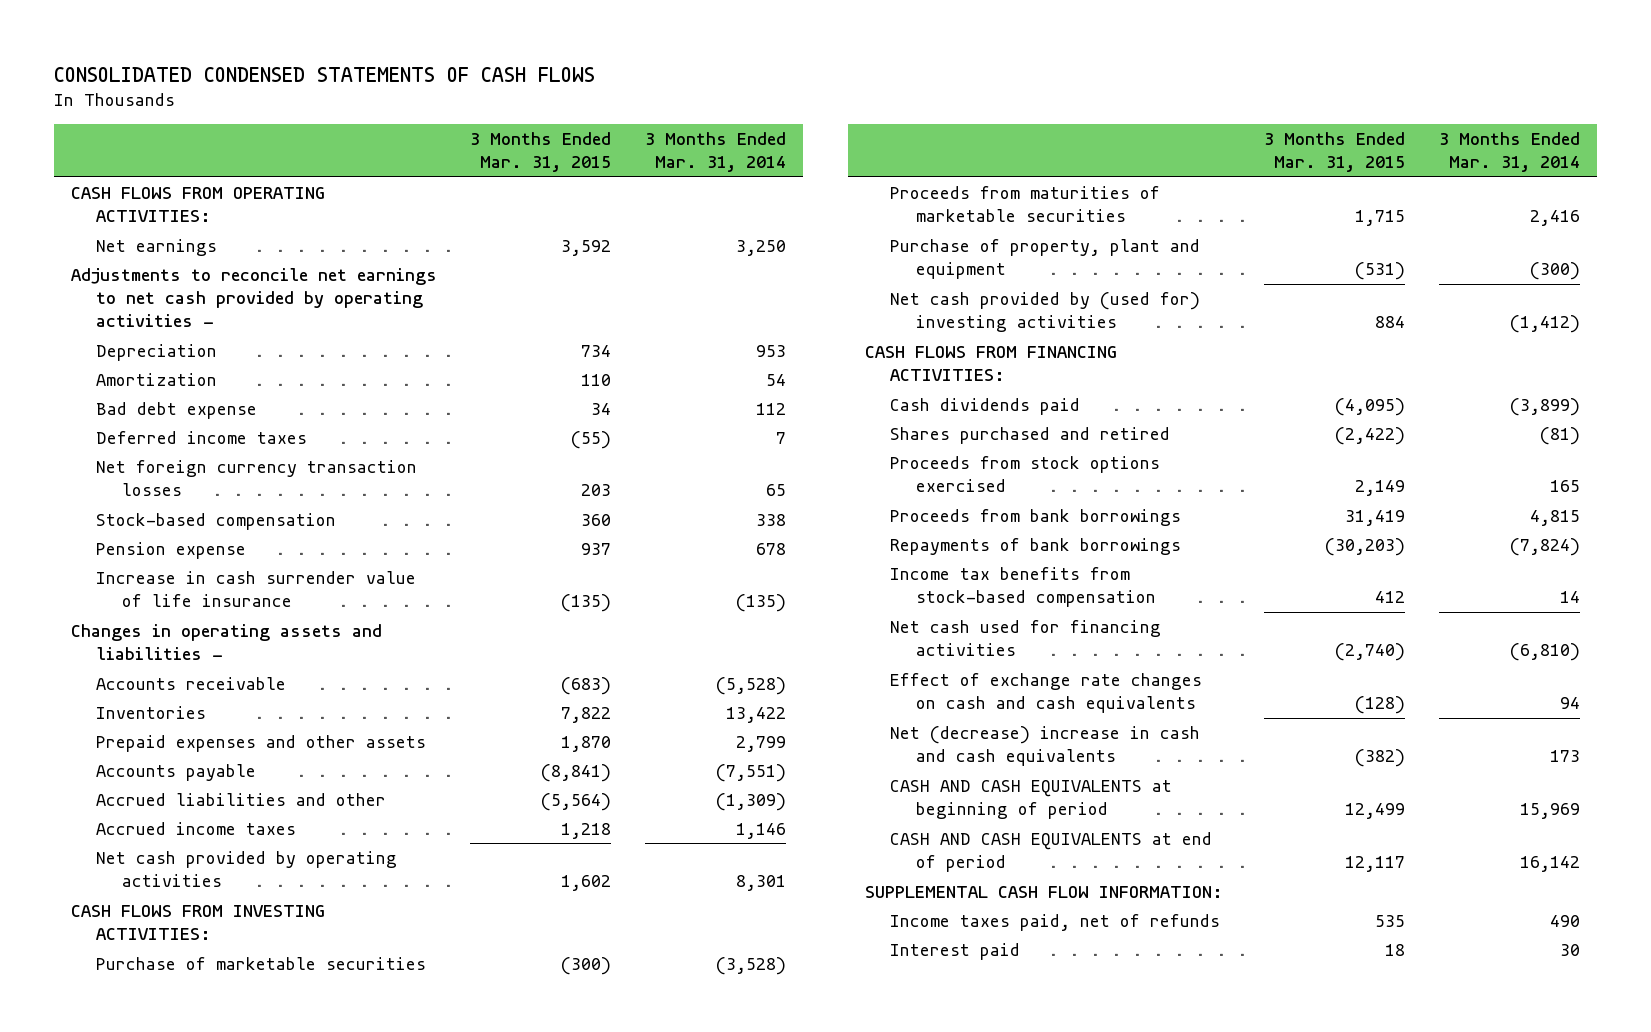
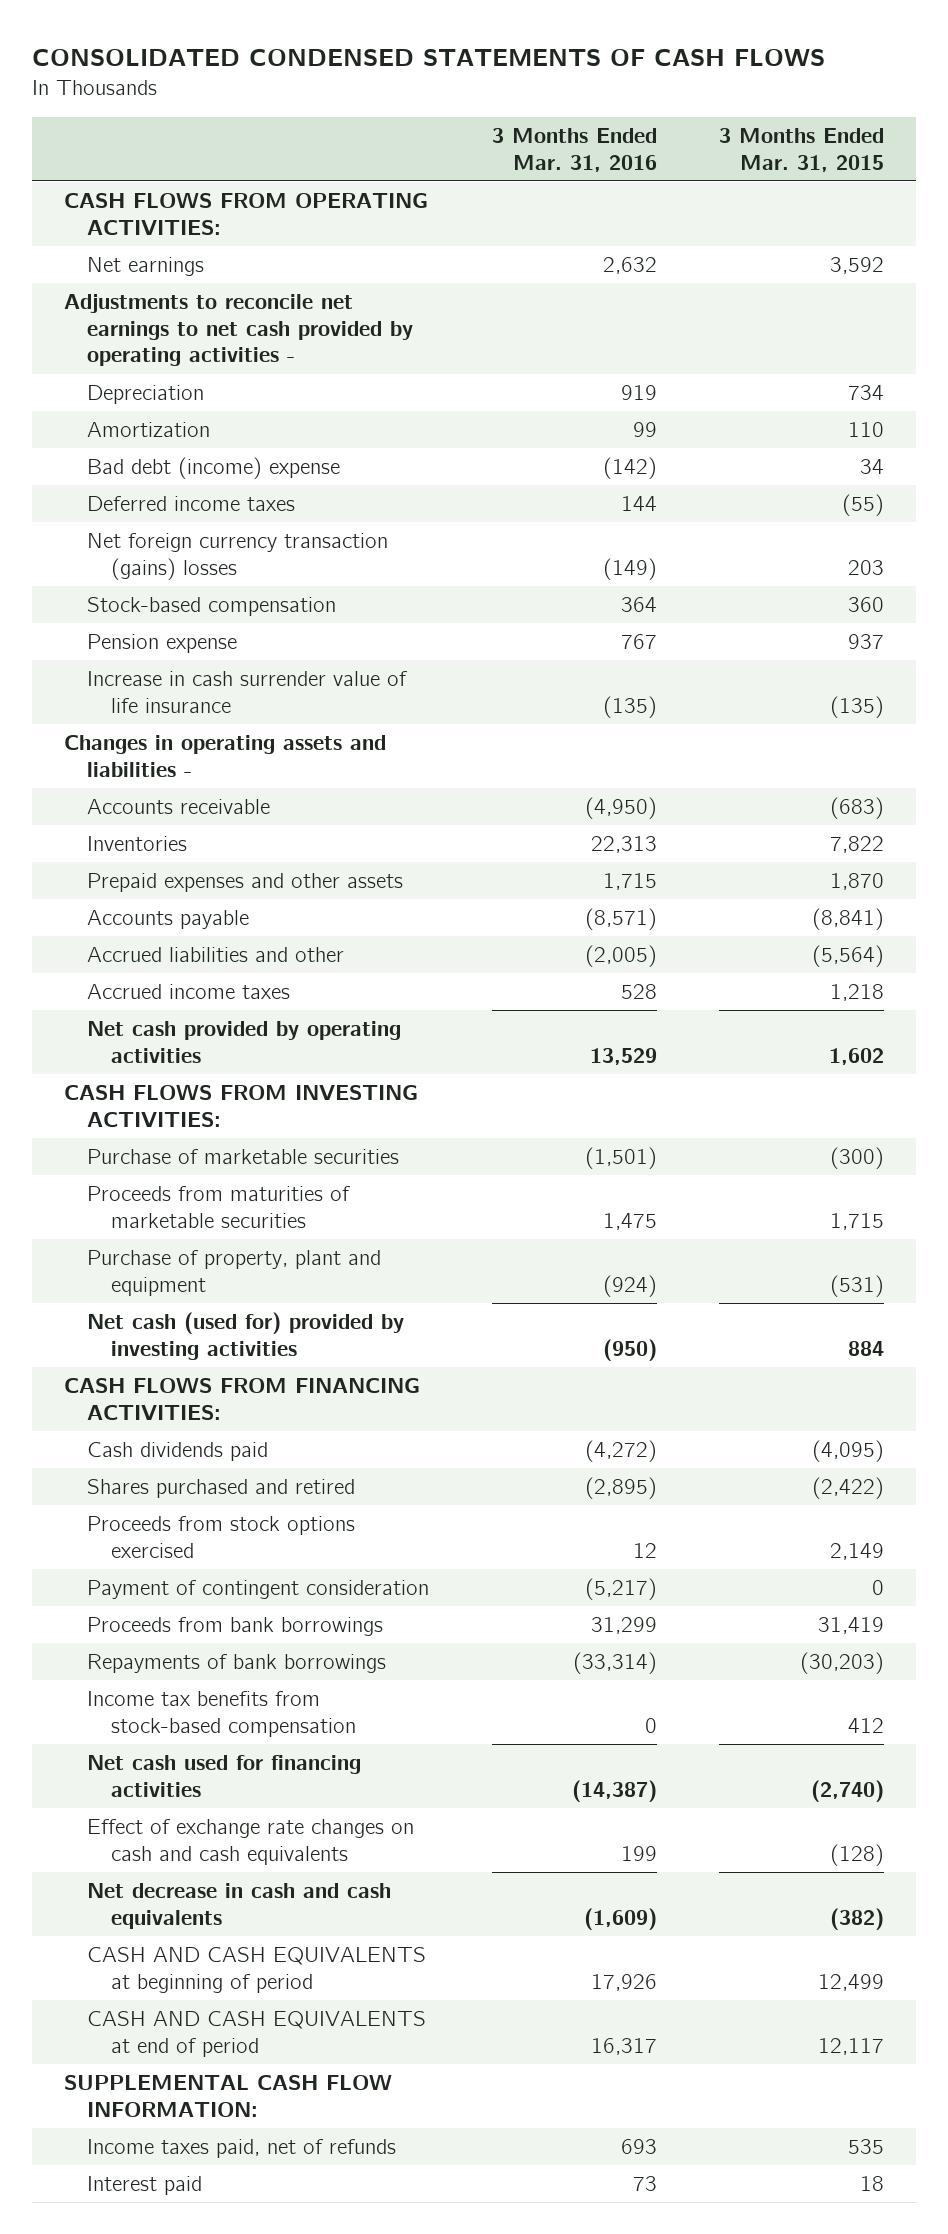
- | 3 Months Ended Mar. 31, 2015 | 3 Months Ended Mar. 31, 2014
+ | 3 Months Ended Mar. 31, 2016 | 3 Months Ended Mar. 31, 2015
- Bad debt expense | 34 | 112
+ Bad debt (income) expense | (142) | 34
- Net foreign currency transaction losses | 203 | 65
+ Net foreign currency transaction (gains) losses | (149) | 203
- Net cash provided by (used for) investing activities | 884 | (1,412)
+ Net cash (used for) provided by investing activities | (950) | 884
+ Payment of contingent consideration | (5,217) | 0
- Net (decrease) increase in cash and cash equivalents | (382) | 173
+ Net decrease in cash and cash equivalents | (1,609) | (382)

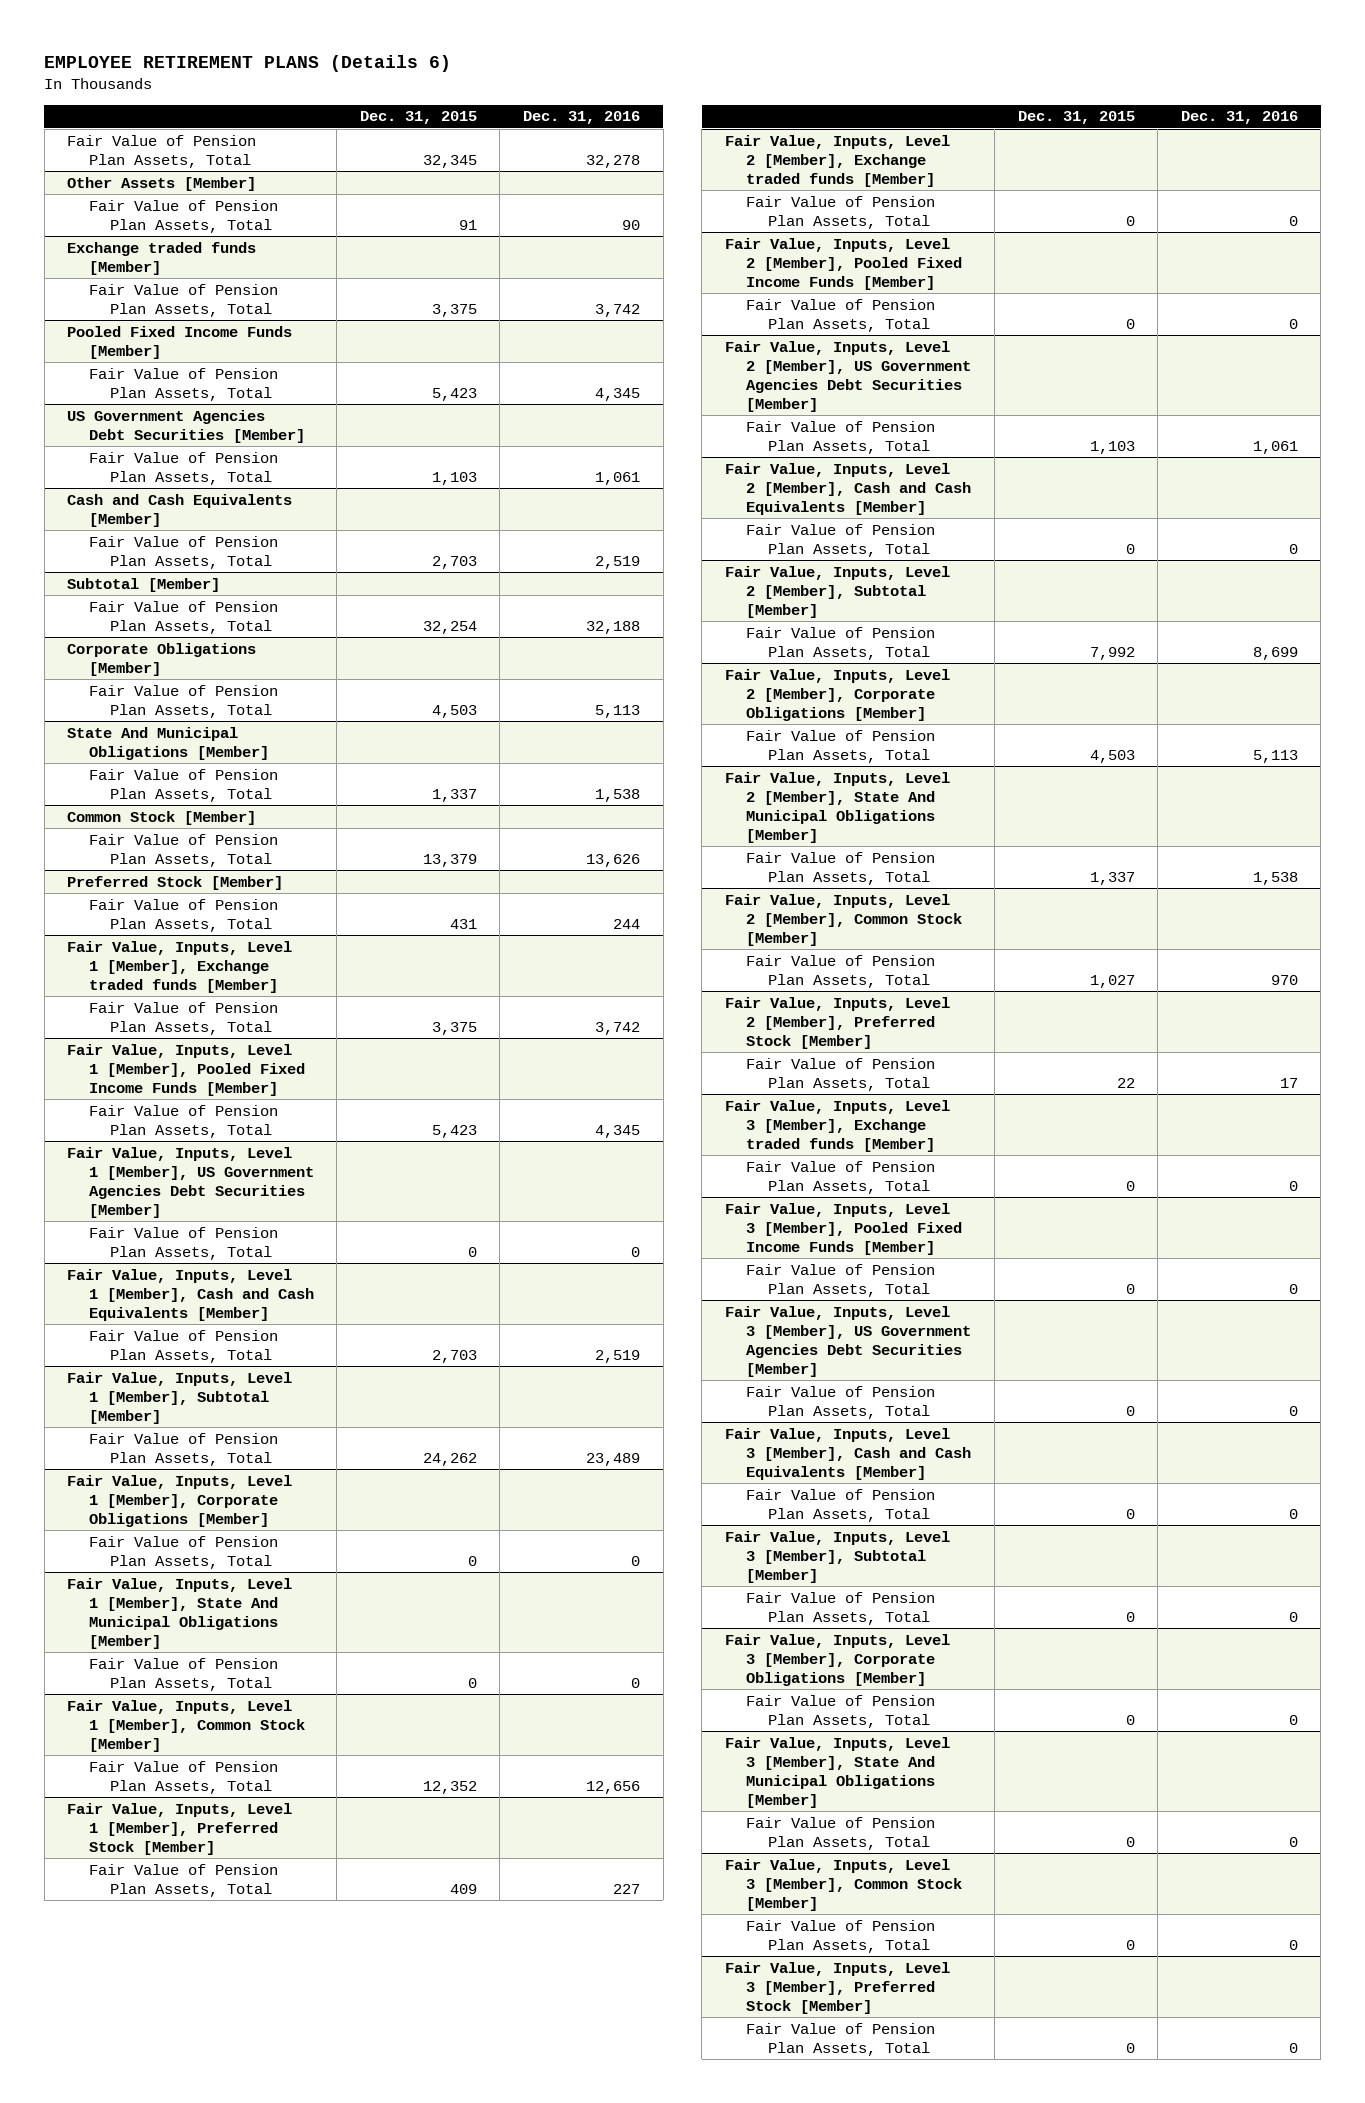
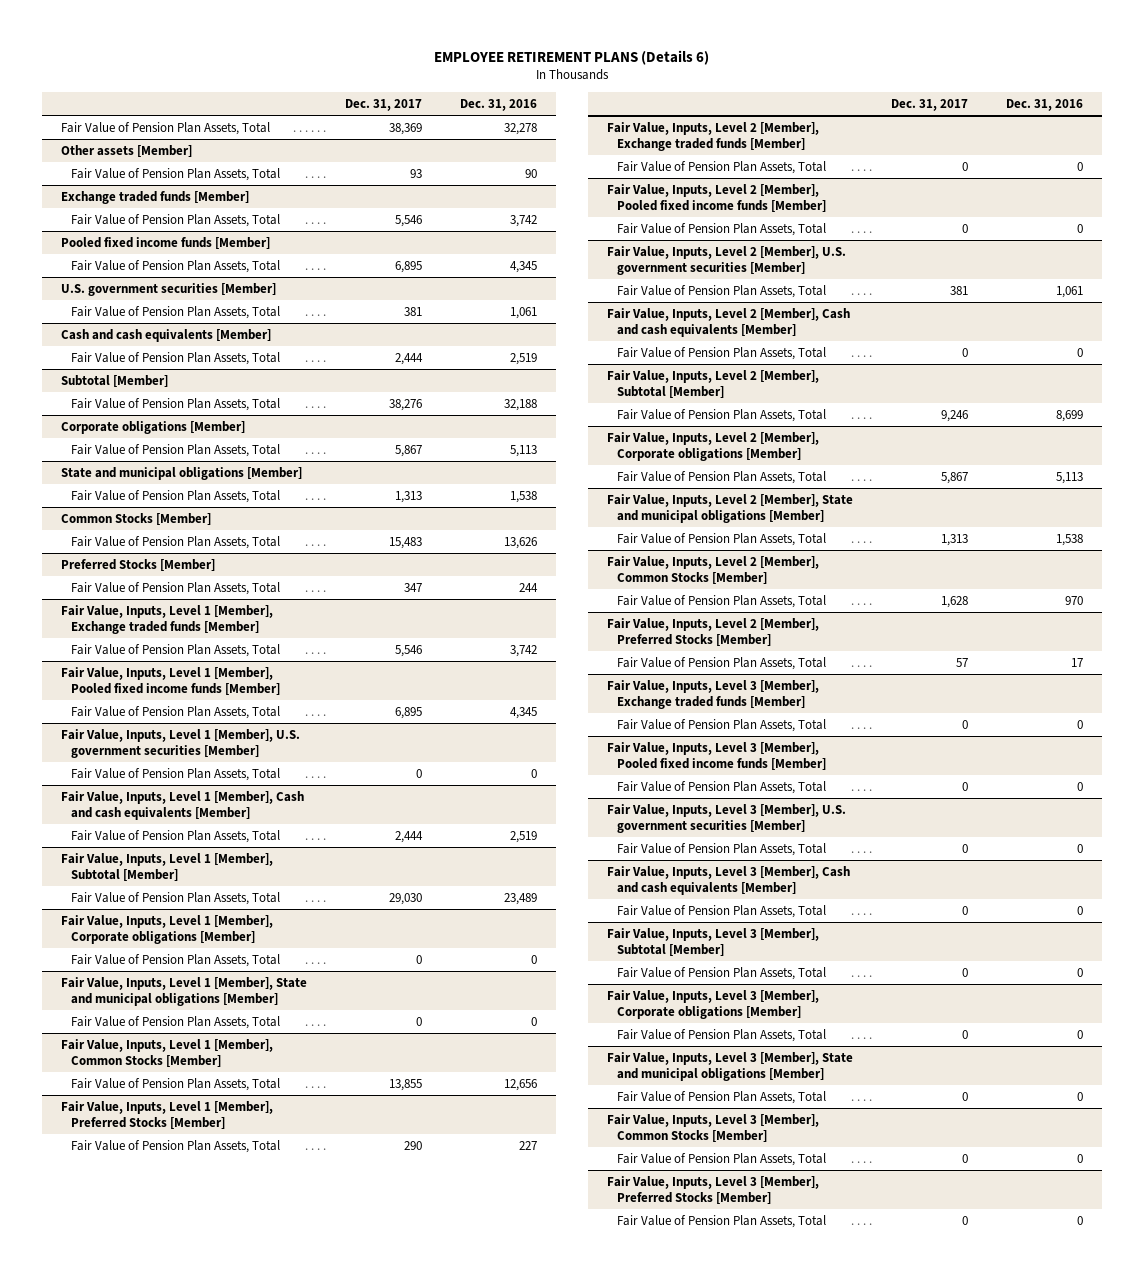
- | Dec. 31, 2015 | Dec. 31, 2016
+ | Dec. 31, 2017 | Dec. 31, 2016
- Other Assets [Member]
+ Other assets [Member]
- Pooled Fixed Income Funds [Member]
+ Pooled fixed income funds [Member]
- US Government Agencies Debt Securities [Member]
+ U.S. government securities [Member]
- Cash and Cash Equivalents [Member]
+ Cash and cash equivalents [Member]
- Corporate Obligations [Member]
+ Corporate obligations [Member]
- State And Municipal Obligations [Member]
+ State and municipal obligations [Member]
- Common Stock [Member]
+ Common Stocks [Member]
- Preferred Stock [Member]
+ Preferred Stocks [Member]
- Fair Value, Inputs, Level 1 [Member], Pooled Fixed Income Funds [Member]
+ Fair Value, Inputs, Level 1 [Member], Pooled fixed income funds [Member]
- Fair Value, Inputs, Level 1 [Member], US Government Agencies Debt Securities [Member]
+ Fair Value, Inputs, Level 1 [Member], U.S. government securities [Member]
- Fair Value, Inputs, Level 1 [Member], Cash and Cash Equivalents [Member]
+ Fair Value, Inputs, Level 1 [Member], Cash and cash equivalents [Member]
- Fair Value, Inputs, Level 1 [Member], Corporate Obligations [Member]
+ Fair Value, Inputs, Level 1 [Member], Corporate obligations [Member]
- Fair Value, Inputs, Level 1 [Member], State And Municipal Obligations [Member]
+ Fair Value, Inputs, Level 1 [Member], State and municipal obligations [Member]
- Fair Value, Inputs, Level 1 [Member], Common Stock [Member]
+ Fair Value, Inputs, Level 1 [Member], Common Stocks [Member]
- Fair Value, Inputs, Level 1 [Member], Preferred Stock [Member]
+ Fair Value, Inputs, Level 1 [Member], Preferred Stocks [Member]
- Fair Value, Inputs, Level 2 [Member], Pooled Fixed Income Funds [Member]
+ Fair Value, Inputs, Level 2 [Member], Pooled fixed income funds [Member]
- Fair Value, Inputs, Level 2 [Member], US Government Agencies Debt Securities [Member]
+ Fair Value, Inputs, Level 2 [Member], U.S. government securities [Member]
- Fair Value, Inputs, Level 2 [Member], Cash and Cash Equivalents [Member]
+ Fair Value, Inputs, Level 2 [Member], Cash and cash equivalents [Member]
- Fair Value, Inputs, Level 2 [Member], Corporate Obligations [Member]
+ Fair Value, Inputs, Level 2 [Member], Corporate obligations [Member]
- Fair Value, Inputs, Level 2 [Member], State And Municipal Obligations [Member]
+ Fair Value, Inputs, Level 2 [Member], State and municipal obligations [Member]
- Fair Value, Inputs, Level 2 [Member], Common Stock [Member]
+ Fair Value, Inputs, Level 2 [Member], Common Stocks [Member]
- Fair Value, Inputs, Level 2 [Member], Preferred Stock [Member]
+ Fair Value, Inputs, Level 2 [Member], Preferred Stocks [Member]
- Fair Value, Inputs, Level 3 [Member], Pooled Fixed Income Funds [Member]
+ Fair Value, Inputs, Level 3 [Member], Pooled fixed income funds [Member]
- Fair Value, Inputs, Level 3 [Member], US Government Agencies Debt Securities [Member]
+ Fair Value, Inputs, Level 3 [Member], U.S. government securities [Member]
- Fair Value, Inputs, Level 3 [Member], Cash and Cash Equivalents [Member]
+ Fair Value, Inputs, Level 3 [Member], Cash and cash equivalents [Member]
- Fair Value, Inputs, Level 3 [Member], Corporate Obligations [Member]
+ Fair Value, Inputs, Level 3 [Member], Corporate obligations [Member]
- Fair Value, Inputs, Level 3 [Member], State And Municipal Obligations [Member]
+ Fair Value, Inputs, Level 3 [Member], State and municipal obligations [Member]
- Fair Value, Inputs, Level 3 [Member], Common Stock [Member]
+ Fair Value, Inputs, Level 3 [Member], Common Stocks [Member]
- Fair Value, Inputs, Level 3 [Member], Preferred Stock [Member]
+ Fair Value, Inputs, Level 3 [Member], Preferred Stocks [Member]

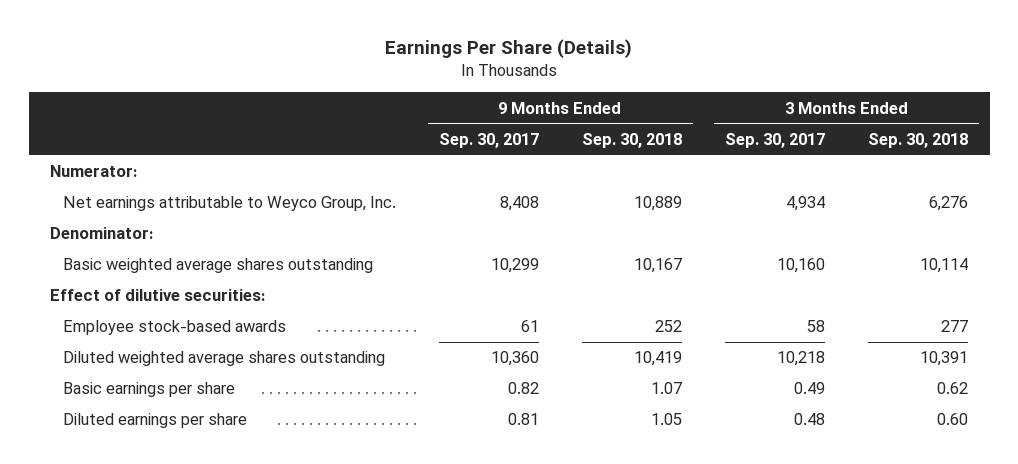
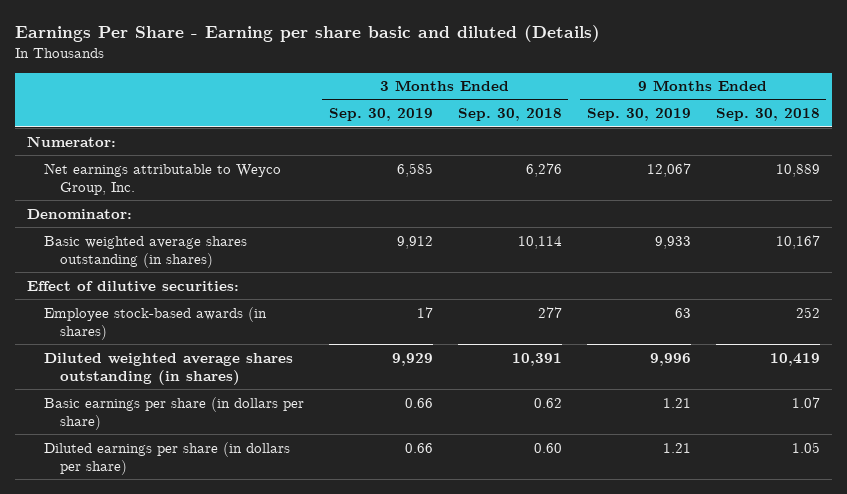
- Earnings Per Share (Details)
+ Earnings Per Share - Earning per share basic and diluted (Details)
- | 9 Months Ended Sep. 30, 2017 | 9 Months Ended Sep. 30, 2018 | 3 Months Ended Sep. 30, 2017 | 3 Months Ended Sep. 30, 2018
+ | 3 Months Ended Sep. 30, 2019 | 3 Months Ended Sep. 30, 2018 | 9 Months Ended Sep. 30, 2019 | 9 Months Ended Sep. 30, 2018
- Basic weighted average shares outstanding | 10,299 | 10,167 | 10,160 | 10,114
+ Basic weighted average shares outstanding (in shares) | 9,912 | 10,114 | 9,933 | 10,167
- Employee stock-based awards | 61 | 252 | 58 | 277
- Diluted weighted average shares outstanding | 10,360 | 10,419 | 10,218 | 10,391
- Basic earnings per share | 0.82 | 1.07 | 0.49 | 0.62
- Diluted earnings per share | 0.81 | 1.05 | 0.48 | 0.60
+ Employee stock-based awards (in shares) | 17 | 277 | 63 | 252
+ Diluted weighted average shares outstanding (in shares) | 9,929 | 10,391 | 9,996 | 10,419
+ Basic earnings per share (in dollars per share) | 0.66 | 0.62 | 1.21 | 1.07
+ Diluted earnings per share (in dollars per share) | 0.66 | 0.60 | 1.21 | 1.05

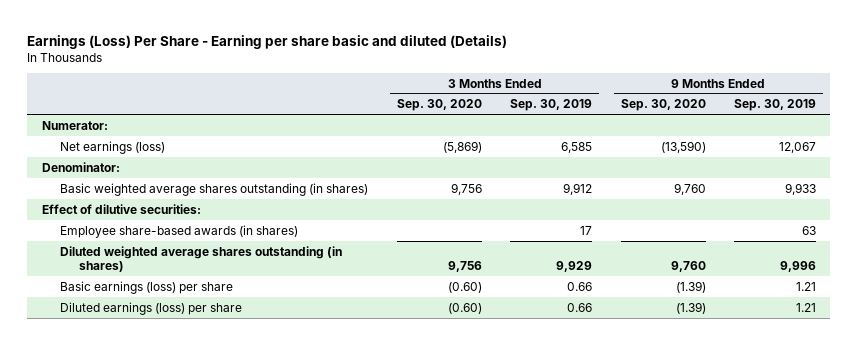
- Earnings Per Share - Earning per share basic and diluted (Details)
+ Earnings (Loss) Per Share - Earning per share basic and diluted (Details)
- | 3 Months Ended Sep. 30, 2019 | 3 Months Ended Sep. 30, 2018 | 9 Months Ended Sep. 30, 2019 | 9 Months Ended Sep. 30, 2018
+ | 3 Months Ended Sep. 30, 2020 | 3 Months Ended Sep. 30, 2019 | 9 Months Ended Sep. 30, 2020 | 9 Months Ended Sep. 30, 2019
- Net earnings attributable to Weyco Group, Inc. | 6,585 | 6,276 | 12,067 | 10,889
+ Net earnings (loss) | (5,869) | 6,585 | (13,590) | 12,067
- Employee stock-based awards (in shares) | 17 | 277 | 63 | 252
+ Employee share-based awards (in shares) | | 17 | | 63
- Basic earnings per share (in dollars per share) | 0.66 | 0.62 | 1.21 | 1.07
- Diluted earnings per share (in dollars per share) | 0.66 | 0.60 | 1.21 | 1.05
+ Basic earnings (loss) per share | (0.60) | 0.66 | (1.39) | 1.21
+ Diluted earnings (loss) per share | (0.60) | 0.66 | (1.39) | 1.21

